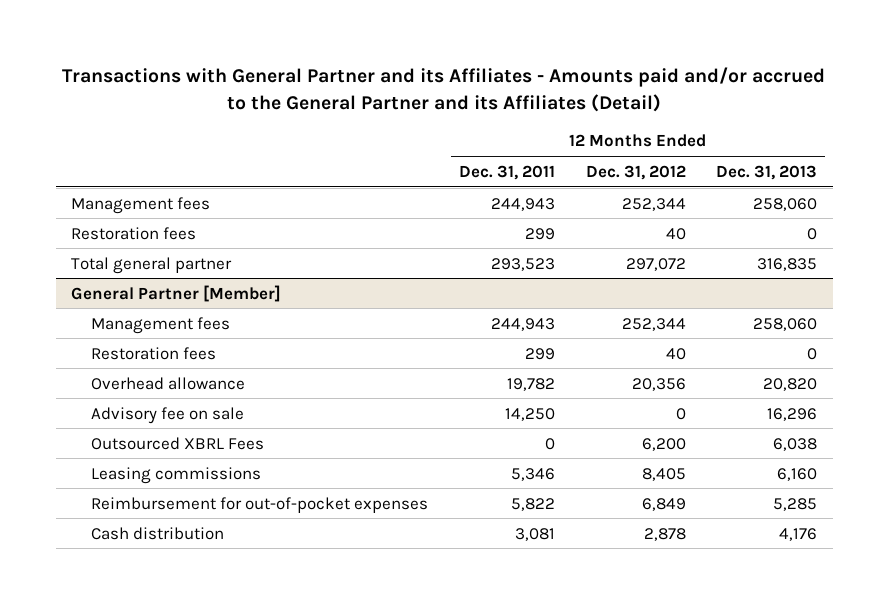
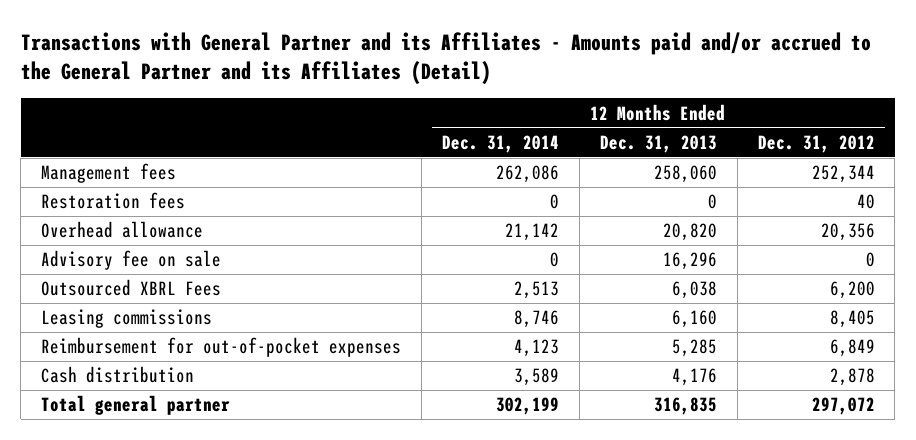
- | 12 Months Ended Dec. 31, 2011 | 12 Months Ended Dec. 31, 2012 | 12 Months Ended Dec. 31, 2013
+ | 12 Months Ended Dec. 31, 2014 | 12 Months Ended Dec. 31, 2013 | 12 Months Ended Dec. 31, 2012
- General Partner [Member]
- Management fees | 244,943 | 252,344 | 258,060
- Restoration fees | 299 | 40 | 0
moved down: Total general partner | 302,199 | 316,835 | 297,072

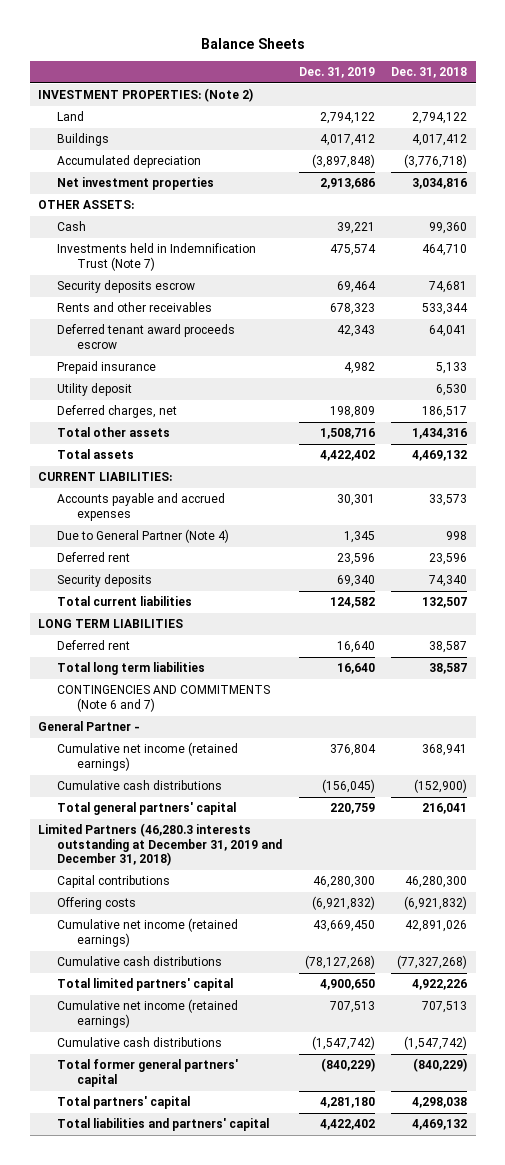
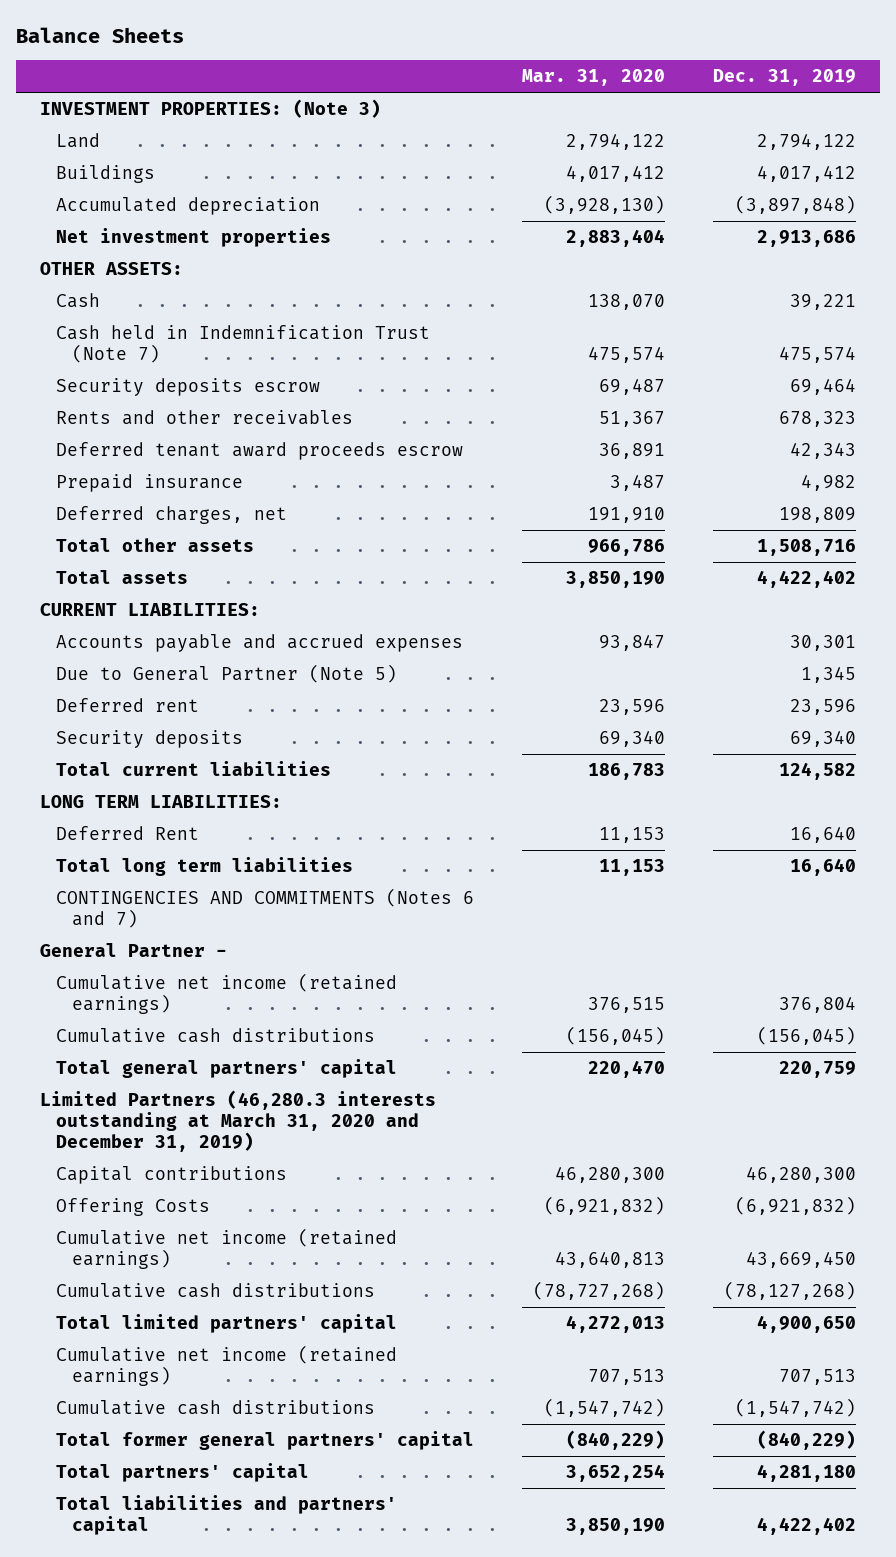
- | Dec. 31, 2019 | Dec. 31, 2018
+ | Mar. 31, 2020 | Dec. 31, 2019
- INVESTMENT PROPERTIES: (Note 2)
+ INVESTMENT PROPERTIES: (Note 3)
- Investments held in Indemnification Trust (Note 7) | 475,574 | 464,710
+ Cash held in Indemnification Trust (Note 7) | 475,574 | 475,574
- Utility deposit | | 6,530
- Due to General Partner (Note 4) | 1,345 | 998
+ Due to General Partner (Note 5) | | 1,345
- LONG TERM LIABILITIES
- Deferred rent | 16,640 | 38,587
+ LONG TERM LIABILITIES:
+ Deferred Rent | 11,153 | 16,640
- CONTINGENCIES AND COMMITMENTS (Note 6 and 7)
+ CONTINGENCIES AND COMMITMENTS (Notes 6 and 7)
- Limited Partners (46,280.3 interests outstanding at December 31, 2019 and December 31, 2018)
+ Limited Partners (46,280.3 interests outstanding at March 31, 2020 and December 31, 2019)
- Offering costs | (6,921,832) | (6,921,832)
+ Offering Costs | (6,921,832) | (6,921,832)

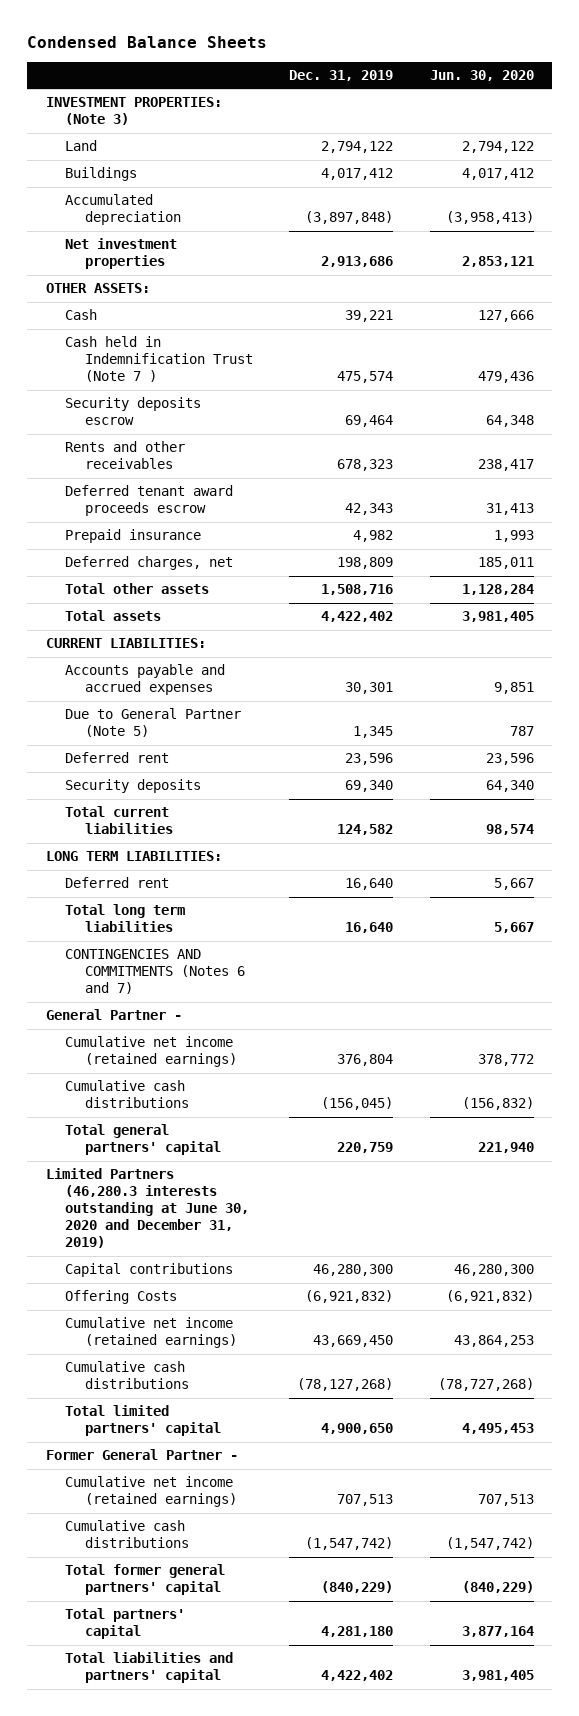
- Balance Sheets
+ Condensed Balance Sheets
- | Mar. 31, 2020 | Dec. 31, 2019
+ | Dec. 31, 2019 | Jun. 30, 2020
- Cash held in Indemnification Trust (Note 7) | 475,574 | 475,574
+ Cash held in Indemnification Trust (Note 7 ) | 475,574 | 479,436
- Deferred Rent | 11,153 | 16,640
+ Deferred rent | 16,640 | 5,667
- Limited Partners (46,280.3 interests outstanding at March 31, 2020 and December 31, 2019)
+ Limited Partners (46,280.3 interests outstanding at June 30, 2020 and December 31, 2019)
+ Former General Partner -

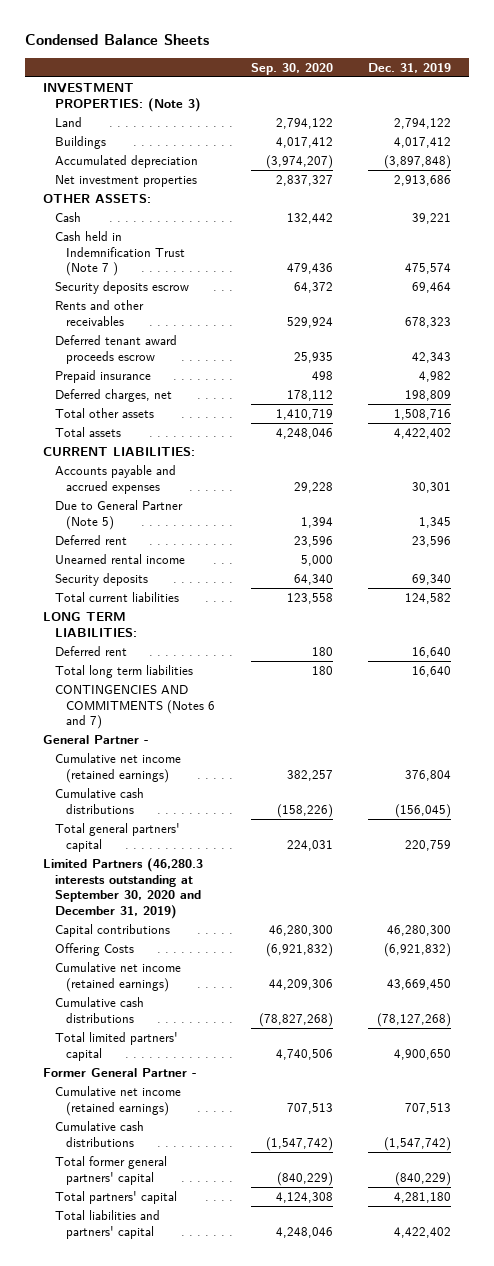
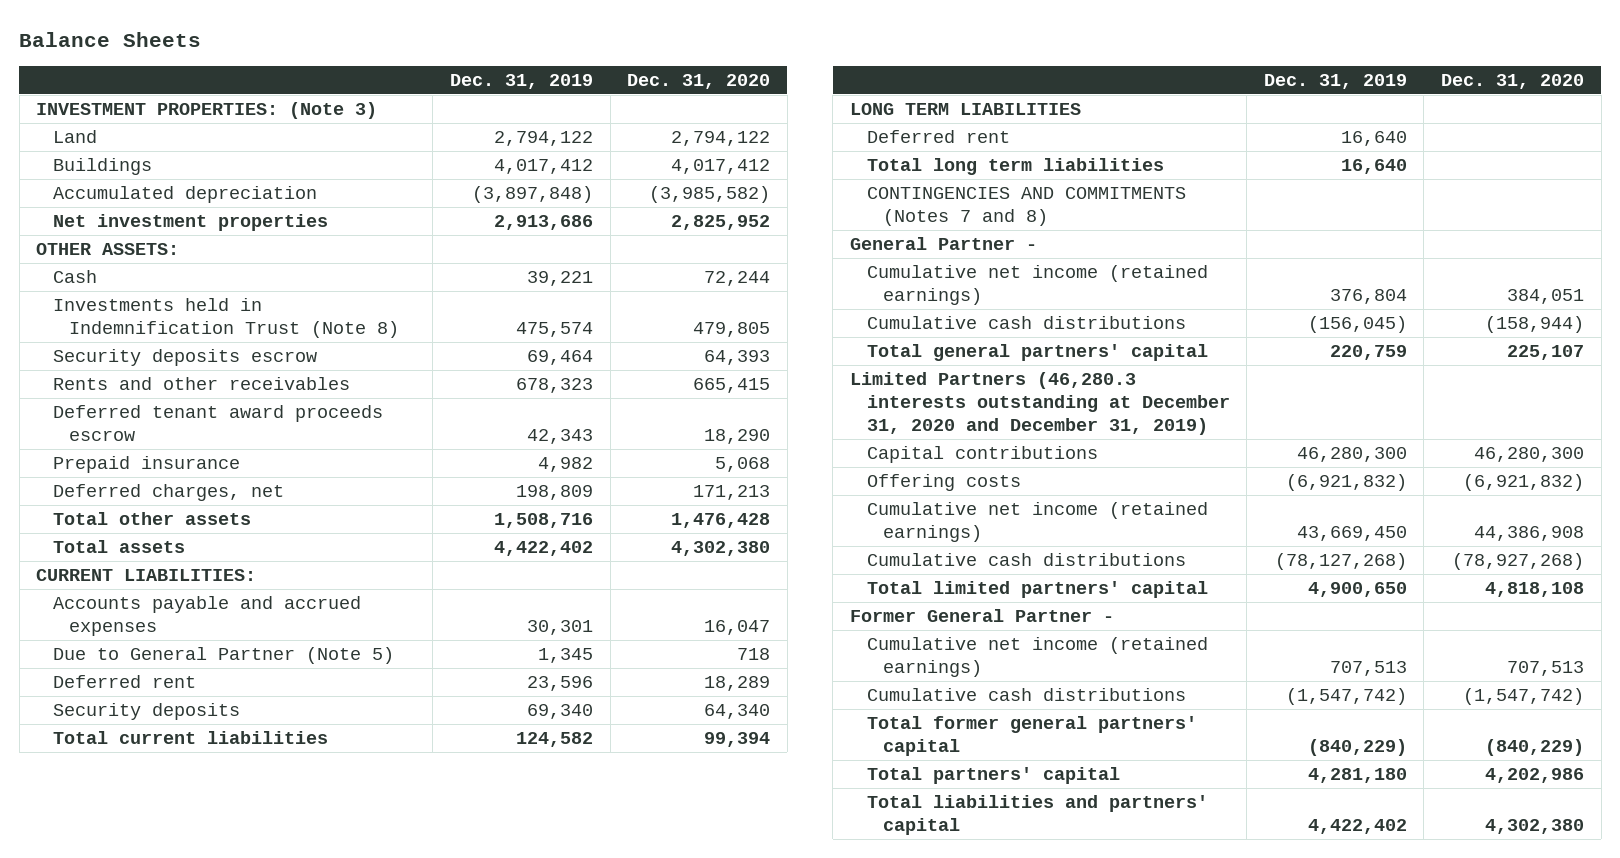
- Condensed Balance Sheets
+ Balance Sheets
- | Sep. 30, 2020 | Dec. 31, 2019
+ | Dec. 31, 2019 | Dec. 31, 2020
- Cash held in Indemnification Trust (Note 7 ) | 479,436 | 475,574
+ Investments held in Indemnification Trust (Note 8) | 475,574 | 479,805
- Unearned rental income | 5,000 |
- LONG TERM LIABILITIES:
+ LONG TERM LIABILITIES
- CONTINGENCIES AND COMMITMENTS (Notes 6 and 7)
+ CONTINGENCIES AND COMMITMENTS (Notes 7 and 8)
- Limited Partners (46,280.3 interests outstanding at September 30, 2020 and December 31, 2019)
+ Limited Partners (46,280.3 interests outstanding at December 31, 2020 and December 31, 2019)
- Offering Costs | (6,921,832) | (6,921,832)
+ Offering costs | (6,921,832) | (6,921,832)

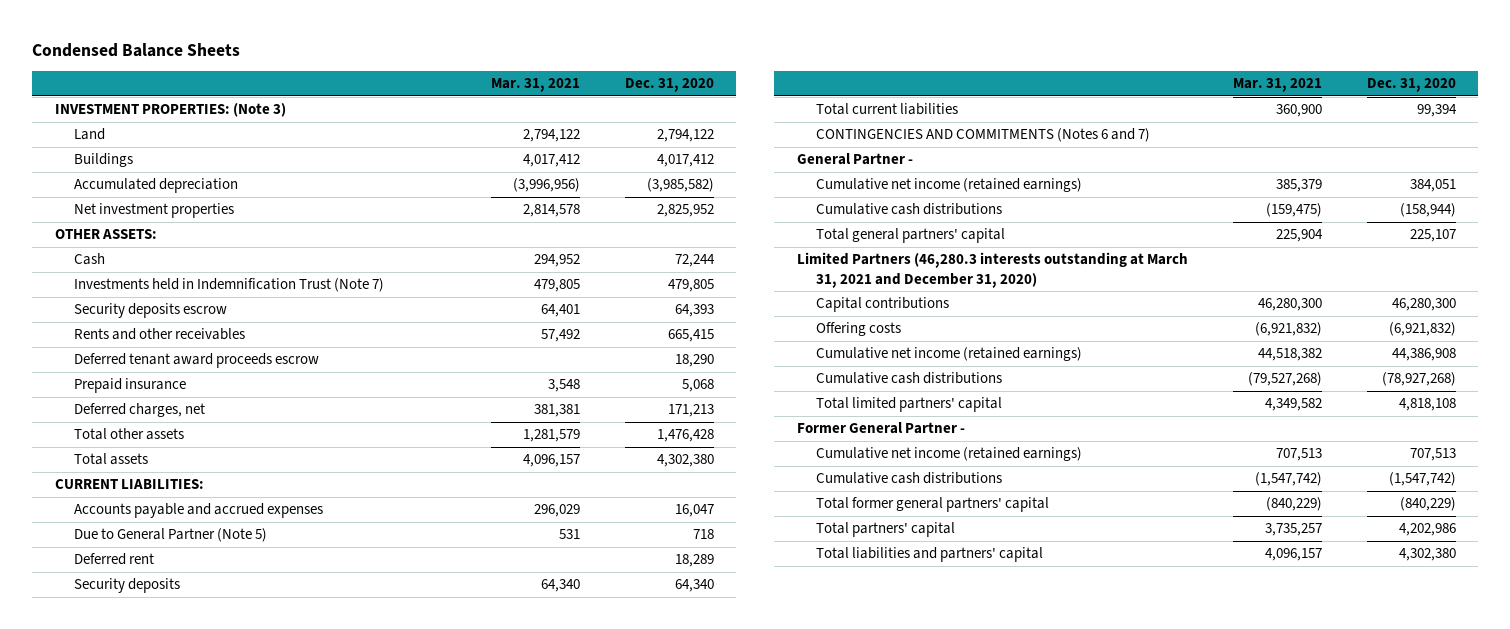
- Balance Sheets
+ Condensed Balance Sheets
- | Dec. 31, 2019 | Dec. 31, 2020
+ | Mar. 31, 2021 | Dec. 31, 2020
- Investments held in Indemnification Trust (Note 8) | 475,574 | 479,805
+ Investments held in Indemnification Trust (Note 7) | 479,805 | 479,805
- LONG TERM LIABILITIES
- Deferred rent | 16,640 |
- Total long term liabilities | 16,640 |
- CONTINGENCIES AND COMMITMENTS (Notes 7 and 8)
+ CONTINGENCIES AND COMMITMENTS (Notes 6 and 7)
- Limited Partners (46,280.3 interests outstanding at December 31, 2020 and December 31, 2019)
+ Limited Partners (46,280.3 interests outstanding at March 31, 2021 and December 31, 2020)

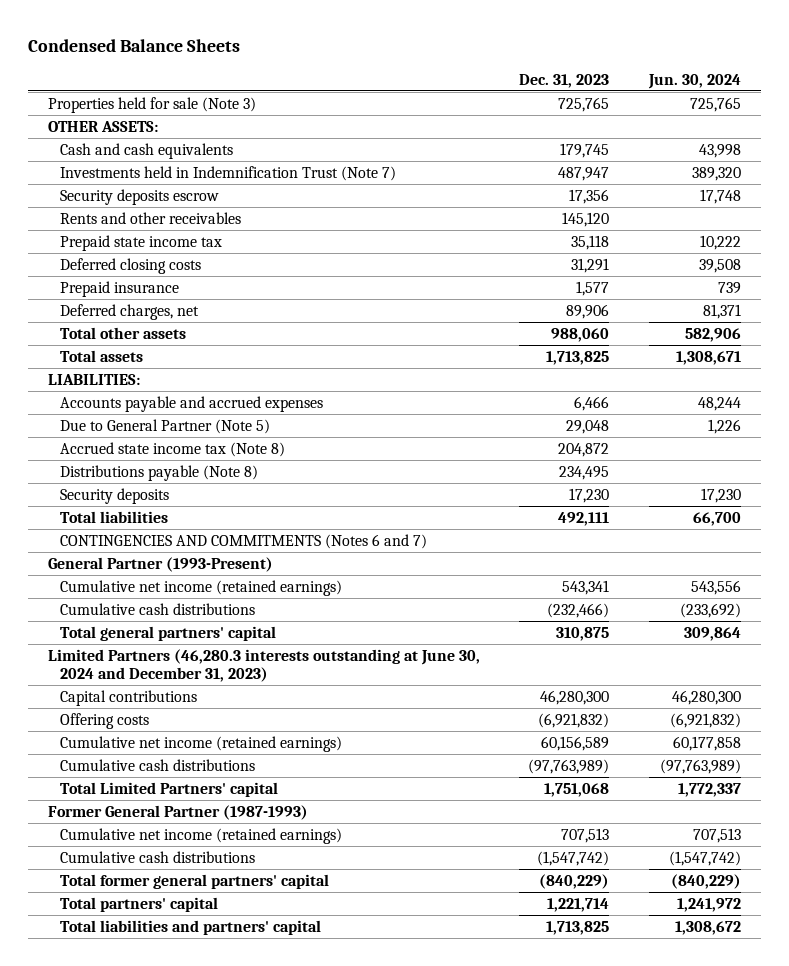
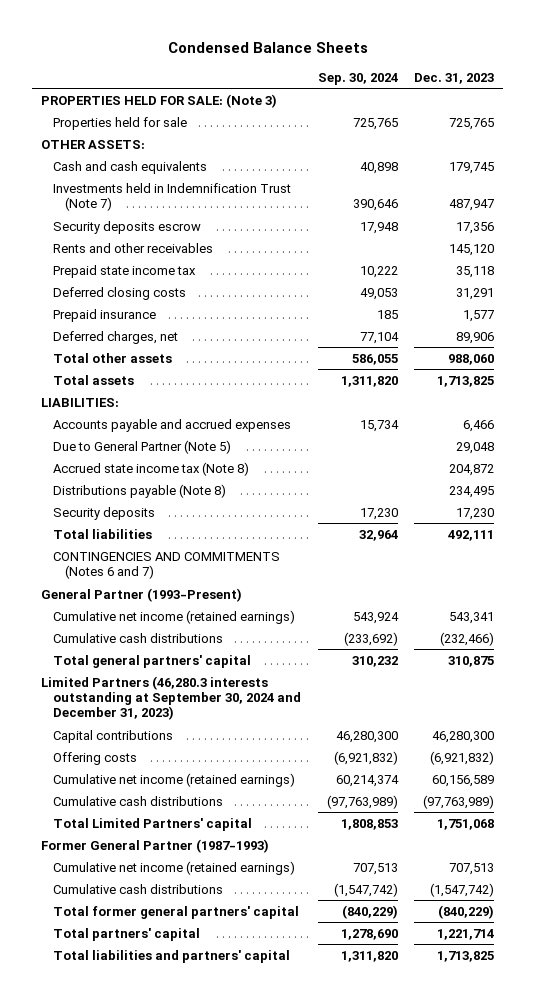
- | Dec. 31, 2023 | Jun. 30, 2024
+ | Sep. 30, 2024 | Dec. 31, 2023
- Properties held for sale (Note 3) | 725,765 | 725,765
+ PROPERTIES HELD FOR SALE: (Note 3)
+ Properties held for sale | 725,765 | 725,765
- Limited Partners (46,280.3 interests outstanding at June 30, 2024 and December 31, 2023)
+ Limited Partners (46,280.3 interests outstanding at September 30, 2024 and December 31, 2023)

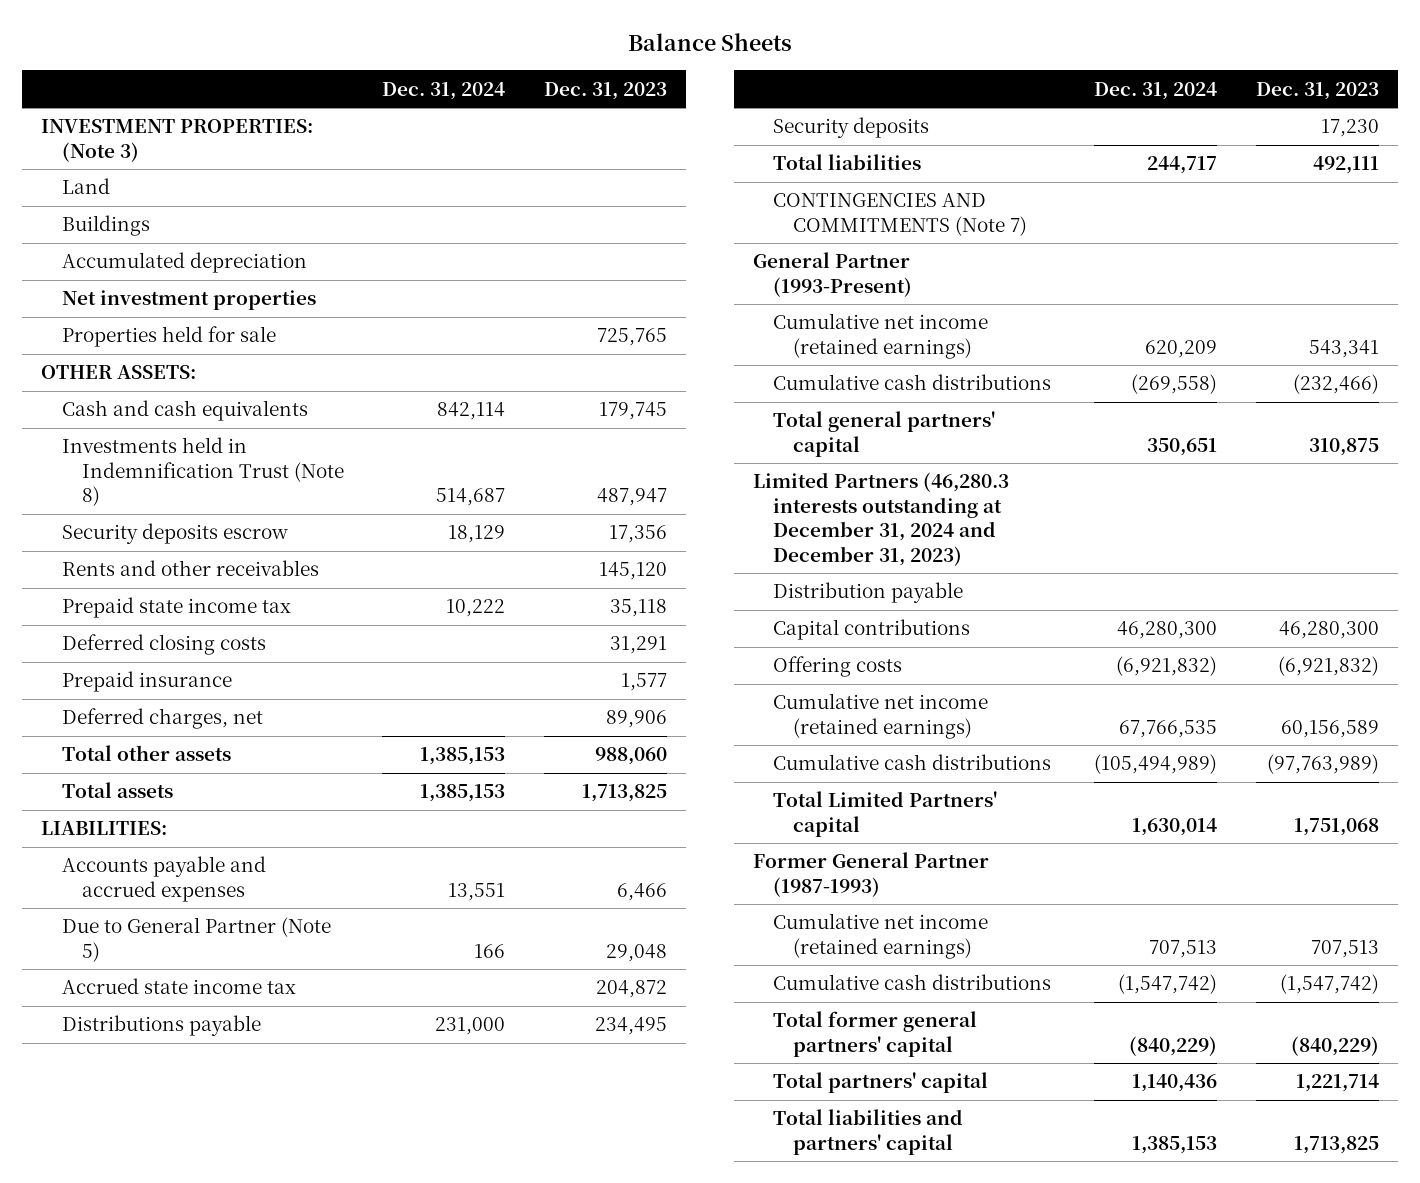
- Condensed Balance Sheets
+ Balance Sheets
- | Sep. 30, 2024 | Dec. 31, 2023
+ | Dec. 31, 2024 | Dec. 31, 2023
- PROPERTIES HELD FOR SALE: (Note 3)
+ INVESTMENT PROPERTIES: (Note 3)
+ Land
+ Buildings
+ Accumulated depreciation
+ Net investment properties
- Investments held in Indemnification Trust (Note 7) | 390,646 | 487,947
+ Investments held in Indemnification Trust (Note 8) | 514,687 | 487,947
- Accrued state income tax (Note 8) | | 204,872
- Distributions payable (Note 8) | | 234,495
+ Accrued state income tax | | 204,872
+ Distributions payable | 231,000 | 234,495
- CONTINGENCIES AND COMMITMENTS (Notes 6 and 7)
+ CONTINGENCIES AND COMMITMENTS (Note 7)
- Limited Partners (46,280.3 interests outstanding at September 30, 2024 and December 31, 2023)
+ Limited Partners (46,280.3 interests outstanding at December 31, 2024 and December 31, 2023)
+ Distribution payable

